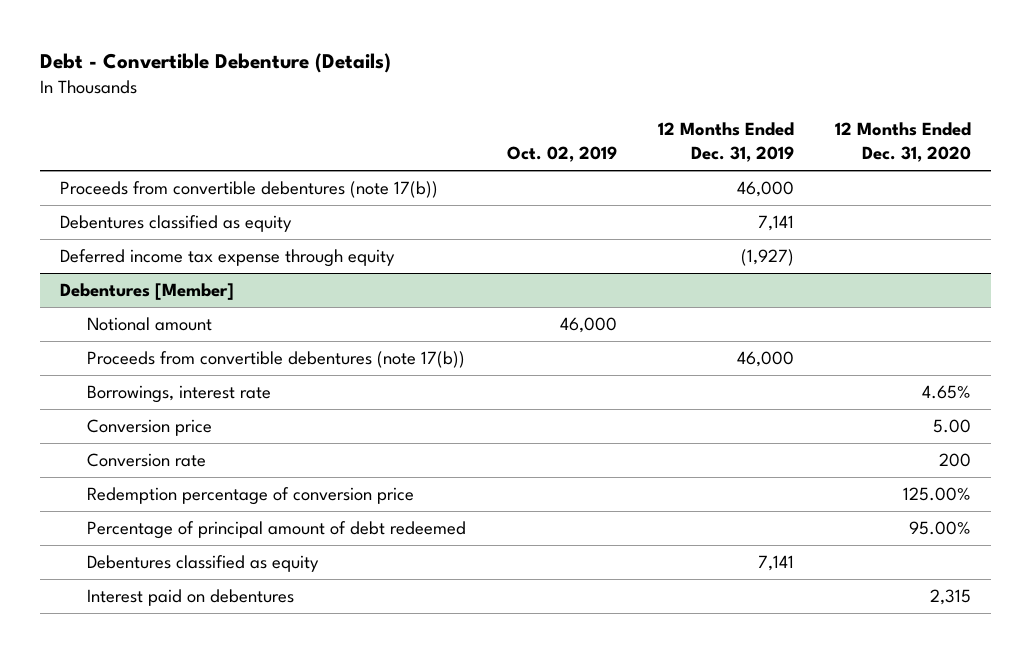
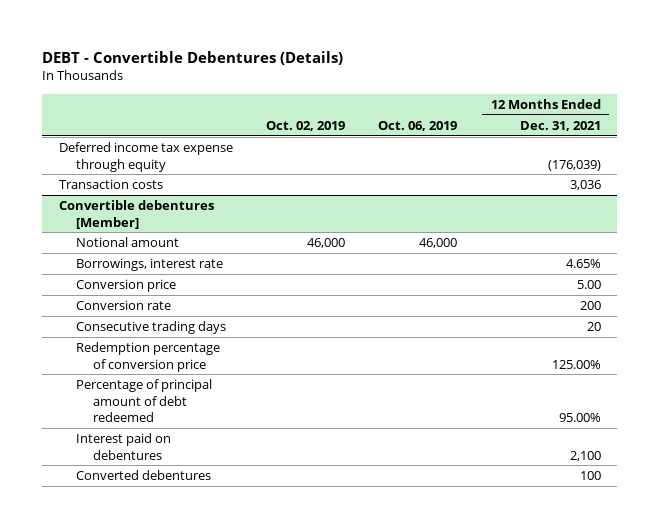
- Debt - Convertible Debenture (Details)
+ DEBT - Convertible Debentures (Details)
- | Oct. 02, 2019 | 12 Months Ended Dec. 31, 2019 | 12 Months Ended Dec. 31, 2020
+ | Oct. 02, 2019 | Oct. 06, 2019 | 12 Months Ended Dec. 31, 2021
- Proceeds from convertible debentures (note 17(b)) | | 46,000 |
- Debentures classified as equity | | 7,141 |
- Debentures [Member]
+ Transaction costs | | | 3,036
+ Convertible debentures [Member]
- Proceeds from convertible debentures (note 17(b)) | | 46,000 |
+ Consecutive trading days | | | 20
- Debentures classified as equity | | 7,141 |
+ Converted debentures | | | 100

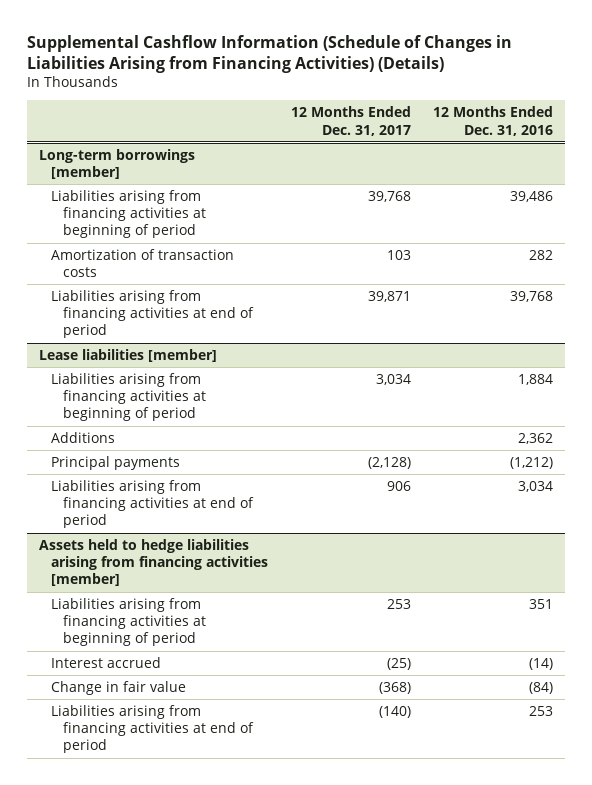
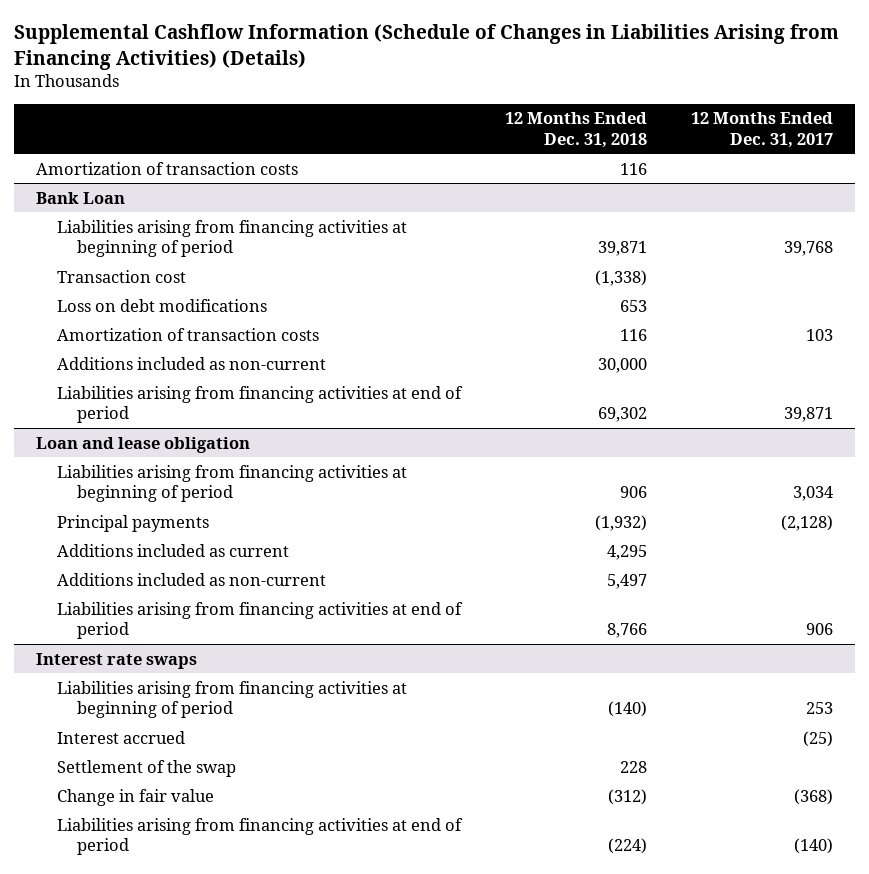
- | 12 Months Ended Dec. 31, 2017 | 12 Months Ended Dec. 31, 2016
+ | 12 Months Ended Dec. 31, 2018 | 12 Months Ended Dec. 31, 2017
- Long-term borrowings [member]
+ Amortization of transaction costs | 116 |
+ Bank Loan
+ Transaction cost | (1,338) |
+ Loss on debt modifications | 653 |
+ Additions included as non-current | 30,000 |
- Lease liabilities [member]
+ Loan and lease obligation
- Additions | | 2,362
+ Additions included as current | 4,295 |
+ Additions included as non-current | 5,497 |
- Assets held to hedge liabilities arising from financing activities [member]
+ Interest rate swaps
+ Settlement of the swap | 228 |

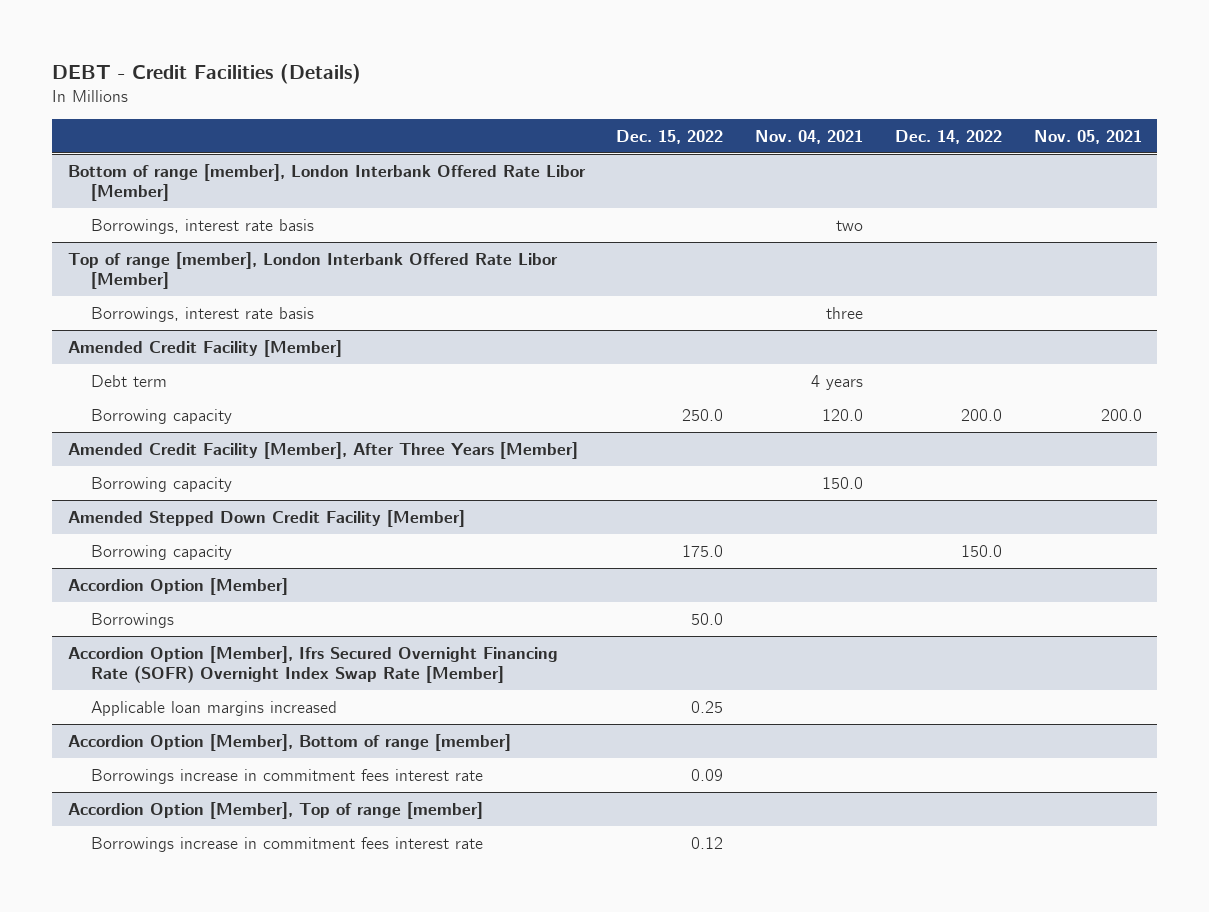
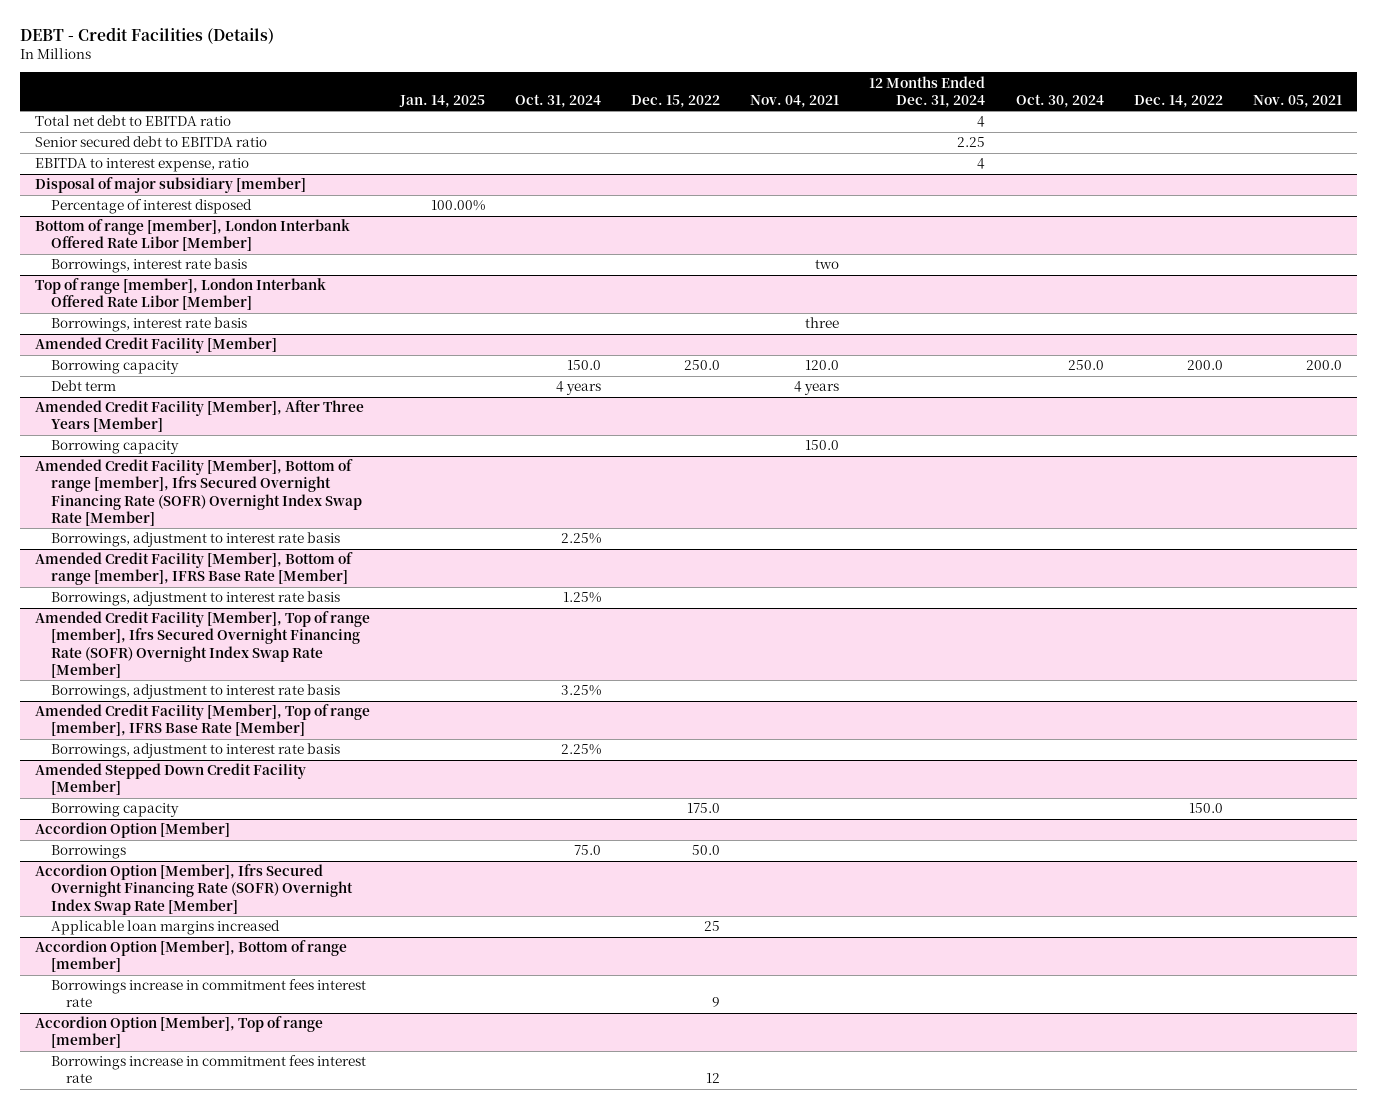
- | Dec. 15, 2022 | Nov. 04, 2021 | Dec. 14, 2022 | Nov. 05, 2021
+ | Jan. 14, 2025 | Oct. 31, 2024 | Dec. 15, 2022 | Nov. 04, 2021 | 12 Months Ended Dec. 31, 2024 | Oct. 30, 2024 | Dec. 14, 2022 | Nov. 05, 2021
+ Total net debt to EBITDA ratio | | | | | 4 | | |
+ Senior secured debt to EBITDA ratio | | | | | 2.25 | | |
+ EBITDA to interest expense, ratio | | | | | 4 | | |
+ Disposal of major subsidiary [member]
+ Percentage of interest disposed | 100.00% | | | | | | |
@ Amended Credit Facility [Member]
moved down: Debt term | | 4 years | | 4 years | | | |
+ Amended Credit Facility [Member], Bottom of range [member], Ifrs Secured Overnight Financing Rate (SOFR) Overnight Index Swap Rate [Member]
+ Borrowings, adjustment to interest rate basis | | 2.25% | | | | | |
+ Amended Credit Facility [Member], Bottom of range [member], IFRS Base Rate [Member]
+ Borrowings, adjustment to interest rate basis | | 1.25% | | | | | |
+ Amended Credit Facility [Member], Top of range [member], Ifrs Secured Overnight Financing Rate (SOFR) Overnight Index Swap Rate [Member]
+ Borrowings, adjustment to interest rate basis | | 3.25% | | | | | |
+ Amended Credit Facility [Member], Top of range [member], IFRS Base Rate [Member]
+ Borrowings, adjustment to interest rate basis | | 2.25% | | | | | |
@ Accordion Option [Member], Ifrs Secured Overnight Financing Rate (SOFR) Overnight Index Swap Rate [Member]
- Applicable loan margins increased | 0.25 | | |
+ Applicable loan margins increased | | | 25 | | | | |
@ Accordion Option [Member], Bottom of range [member]
- Borrowings increase in commitment fees interest rate | 0.09 | | |
+ Borrowings increase in commitment fees interest rate | | | 9 | | | | |
@ Accordion Option [Member], Top of range [member]
- Borrowings increase in commitment fees interest rate | 0.12 | | |
+ Borrowings increase in commitment fees interest rate | | | 12 | | | | |

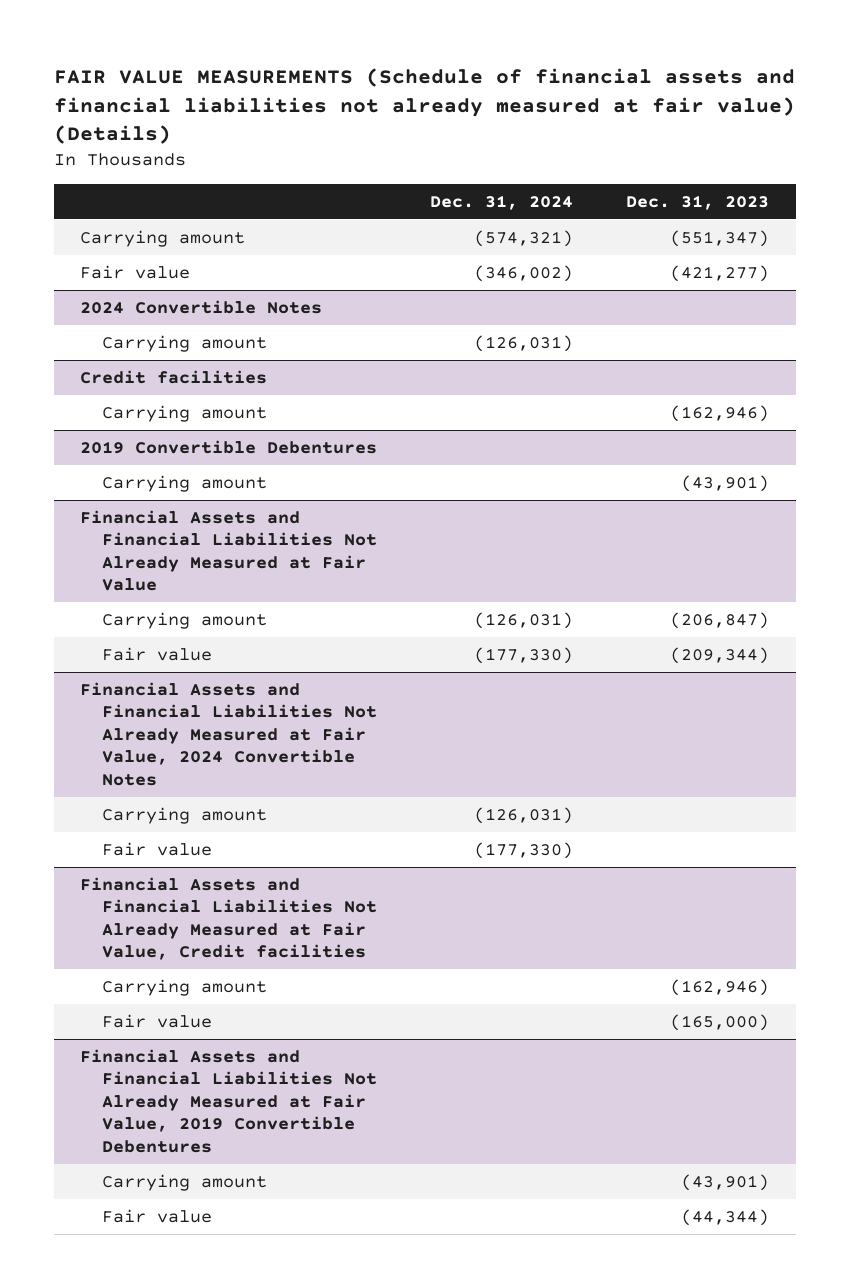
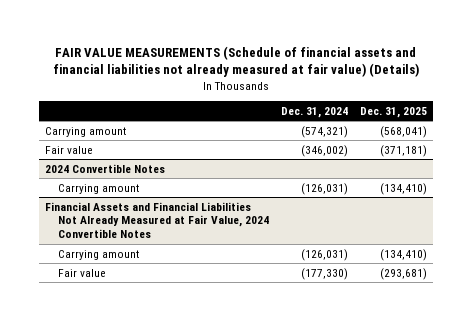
- | Dec. 31, 2024 | Dec. 31, 2023
+ | Dec. 31, 2024 | Dec. 31, 2025
- Credit facilities
- Carrying amount | | (162,946)
- 2019 Convertible Debentures
- Carrying amount | | (43,901)
- Financial Assets and Financial Liabilities Not Already Measured at Fair Value
- Carrying amount | (126,031) | (206,847)
- Fair value | (177,330) | (209,344)
- Financial Assets and Financial Liabilities Not Already Measured at Fair Value, Credit facilities
- Carrying amount | | (162,946)
- Fair value | | (165,000)
- Financial Assets and Financial Liabilities Not Already Measured at Fair Value, 2019 Convertible Debentures
- Carrying amount | | (43,901)
- Fair value | | (44,344)

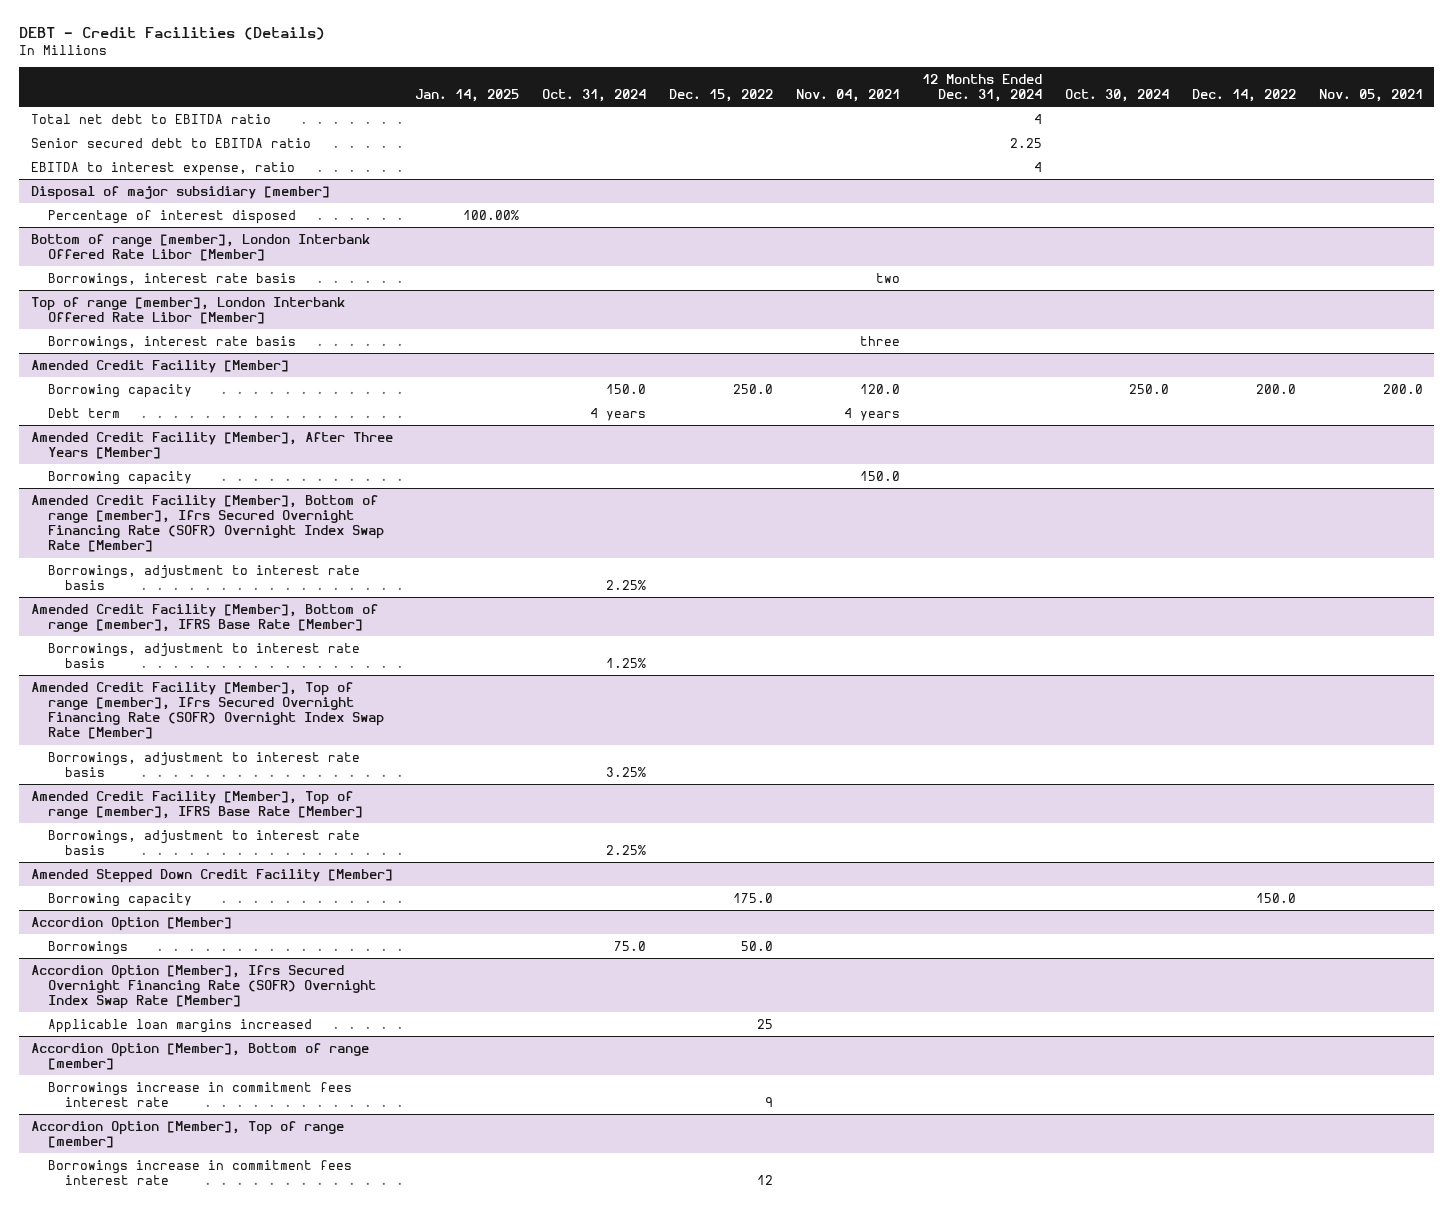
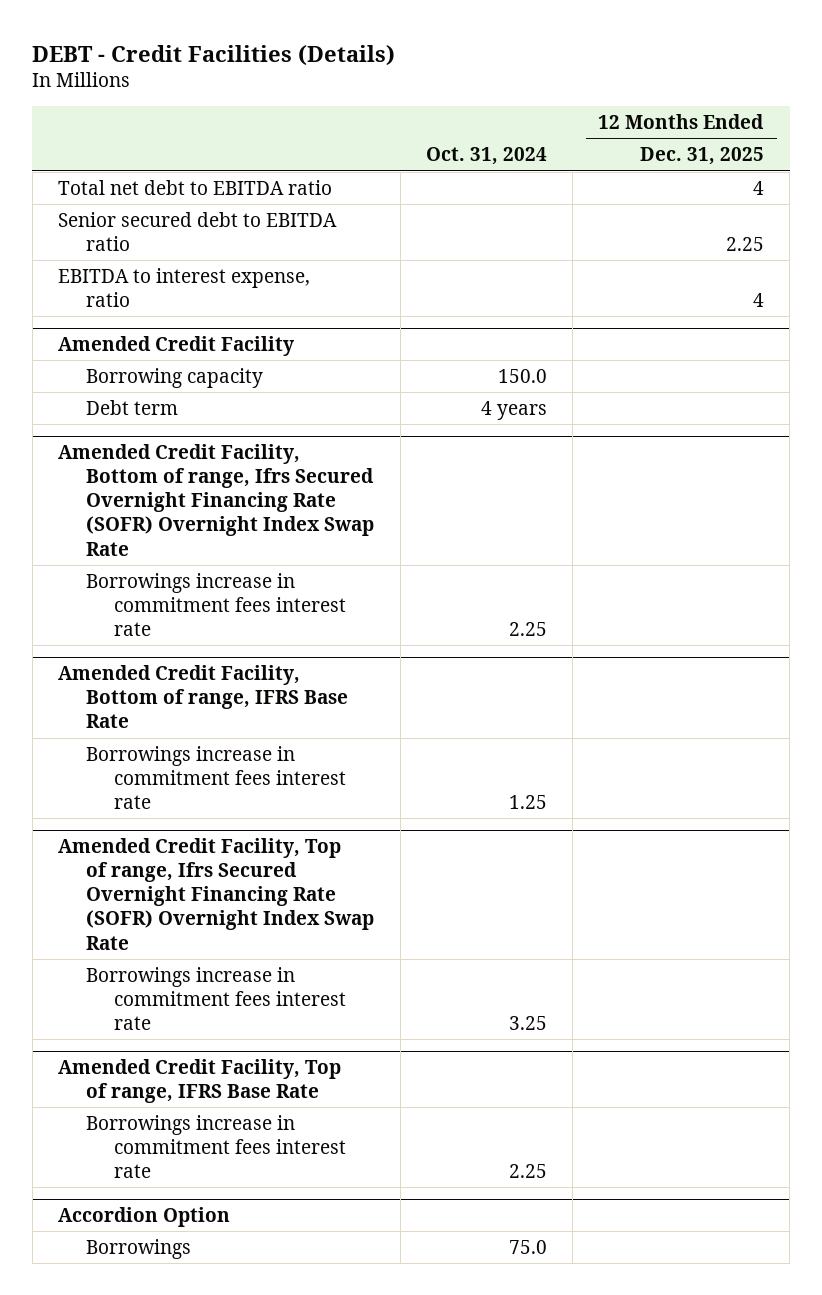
- | Jan. 14, 2025 | Oct. 31, 2024 | Dec. 15, 2022 | Nov. 04, 2021 | 12 Months Ended Dec. 31, 2024 | Oct. 30, 2024 | Dec. 14, 2022 | Nov. 05, 2021
+ | Oct. 31, 2024 | 12 Months Ended Dec. 31, 2025
- Disposal of major subsidiary [member]
- Percentage of interest disposed | 100.00% | | | | | | |
- Bottom of range [member], London Interbank Offered Rate Libor [Member]
- Borrowings, interest rate basis | | | | two | | | |
- Top of range [member], London Interbank Offered Rate Libor [Member]
- Borrowings, interest rate basis | | | | three | | | |
- Amended Credit Facility [Member]
+ Amended Credit Facility
- Amended Credit Facility [Member], After Three Years [Member]
- Borrowing capacity | | | | 150.0 | | | |
- Amended Credit Facility [Member], Bottom of range [member], Ifrs Secured Overnight Financing Rate (SOFR) Overnight Index Swap Rate [Member]
- Borrowings, adjustment to interest rate basis | | 2.25% | | | | | |
- Amended Credit Facility [Member], Bottom of range [member], IFRS Base Rate [Member]
- Borrowings, adjustment to interest rate basis | | 1.25% | | | | | |
- Amended Credit Facility [Member], Top of range [member], Ifrs Secured Overnight Financing Rate (SOFR) Overnight Index Swap Rate [Member]
- Borrowings, adjustment to interest rate basis | | 3.25% | | | | | |
- Amended Credit Facility [Member], Top of range [member], IFRS Base Rate [Member]
- Borrowings, adjustment to interest rate basis | | 2.25% | | | | | |
- Amended Stepped Down Credit Facility [Member]
- Borrowing capacity | | | 175.0 | | | | 150.0 |
- Accordion Option [Member]
+ Amended Credit Facility, Bottom of range, Ifrs Secured Overnight Financing Rate (SOFR) Overnight Index Swap Rate
+ Borrowings increase in commitment fees interest rate | 2.25 |
+ Amended Credit Facility, Bottom of range, IFRS Base Rate
+ Borrowings increase in commitment fees interest rate | 1.25 |
+ Amended Credit Facility, Top of range, Ifrs Secured Overnight Financing Rate (SOFR) Overnight Index Swap Rate
+ Borrowings increase in commitment fees interest rate | 3.25 |
+ Amended Credit Facility, Top of range, IFRS Base Rate
+ Borrowings increase in commitment fees interest rate | 2.25 |
+ Accordion Option
- Accordion Option [Member], Ifrs Secured Overnight Financing Rate (SOFR) Overnight Index Swap Rate [Member]
- Applicable loan margins increased | | | 25 | | | | |
- Accordion Option [Member], Bottom of range [member]
- Borrowings increase in commitment fees interest rate | | | 9 | | | | |
- Accordion Option [Member], Top of range [member]
- Borrowings increase in commitment fees interest rate | | | 12 | | | | |

